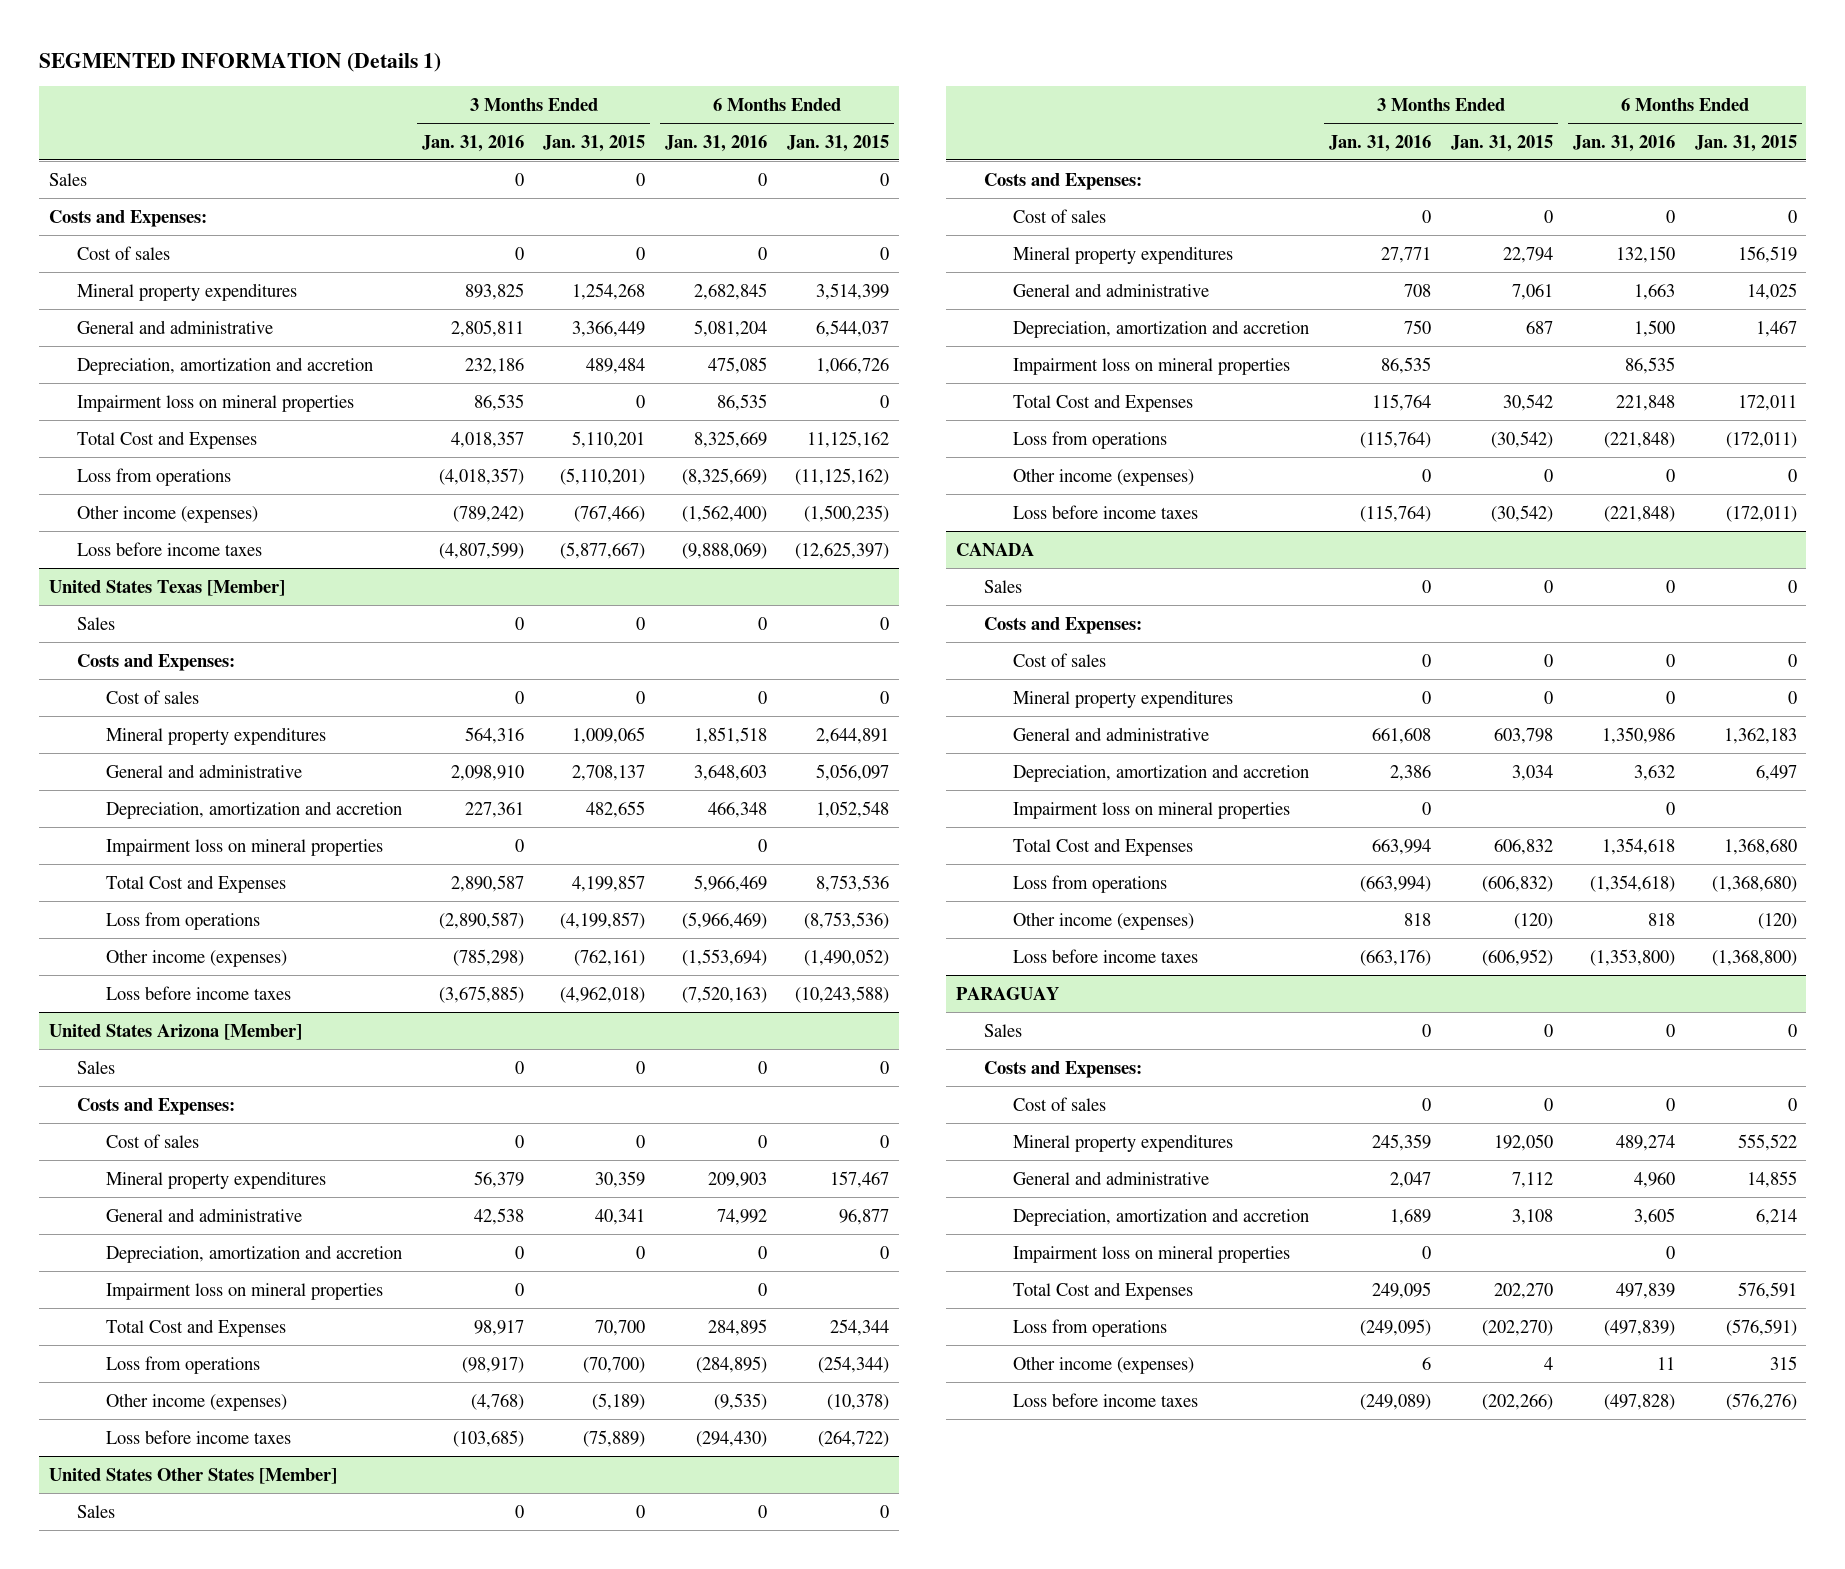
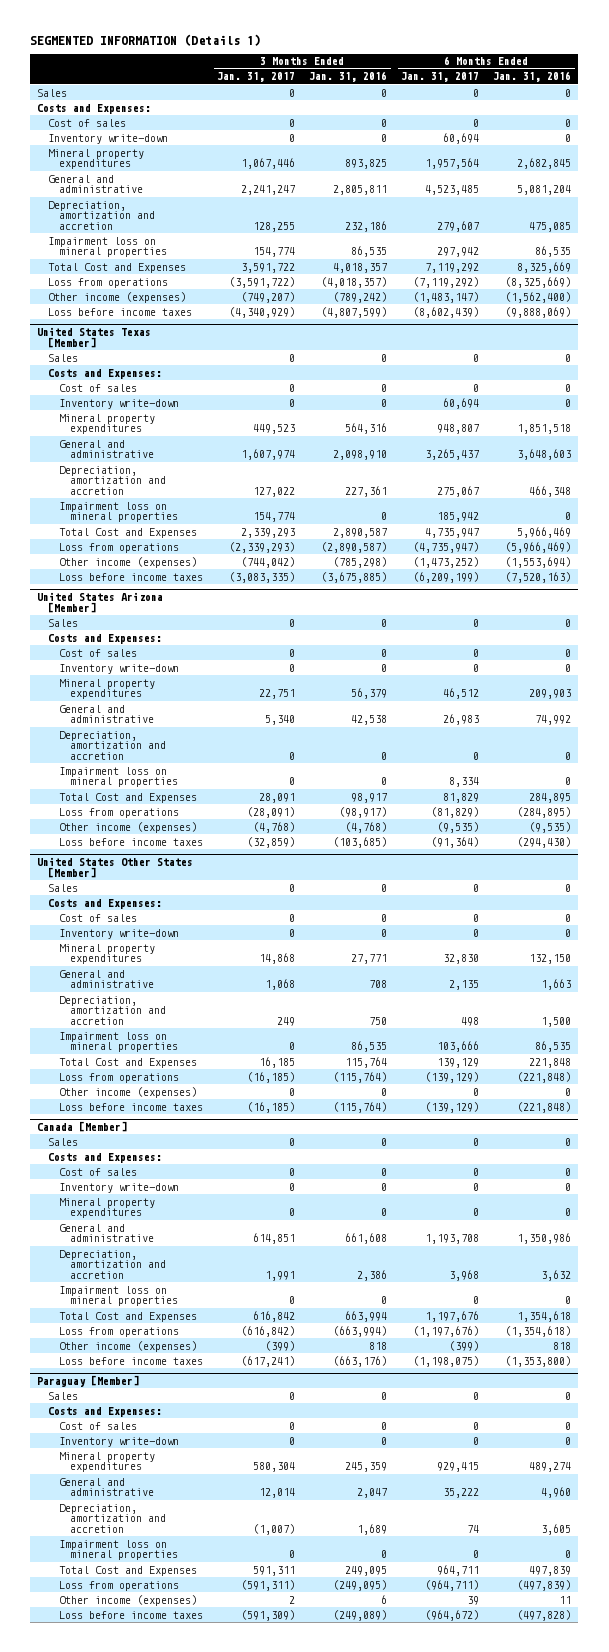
- | 3 Months Ended Jan. 31, 2016 | 3 Months Ended Jan. 31, 2015 | 6 Months Ended Jan. 31, 2016 | 6 Months Ended Jan. 31, 2015
+ | 3 Months Ended Jan. 31, 2017 | 3 Months Ended Jan. 31, 2016 | 6 Months Ended Jan. 31, 2017 | 6 Months Ended Jan. 31, 2016
+ Inventory write-down | 0 | 0 | 60,694 | 0
@ United States Texas [Member]
+ Inventory write-down | 0 | 0 | 60,694 | 0
@ United States Arizona [Member]
+ Inventory write-down | 0 | 0 | 0 | 0
@ United States Other States [Member]
+ Inventory write-down | 0 | 0 | 0 | 0
- CANADA
+ Canada [Member]
+ Inventory write-down | 0 | 0 | 0 | 0
- PARAGUAY
+ Paraguay [Member]
+ Inventory write-down | 0 | 0 | 0 | 0

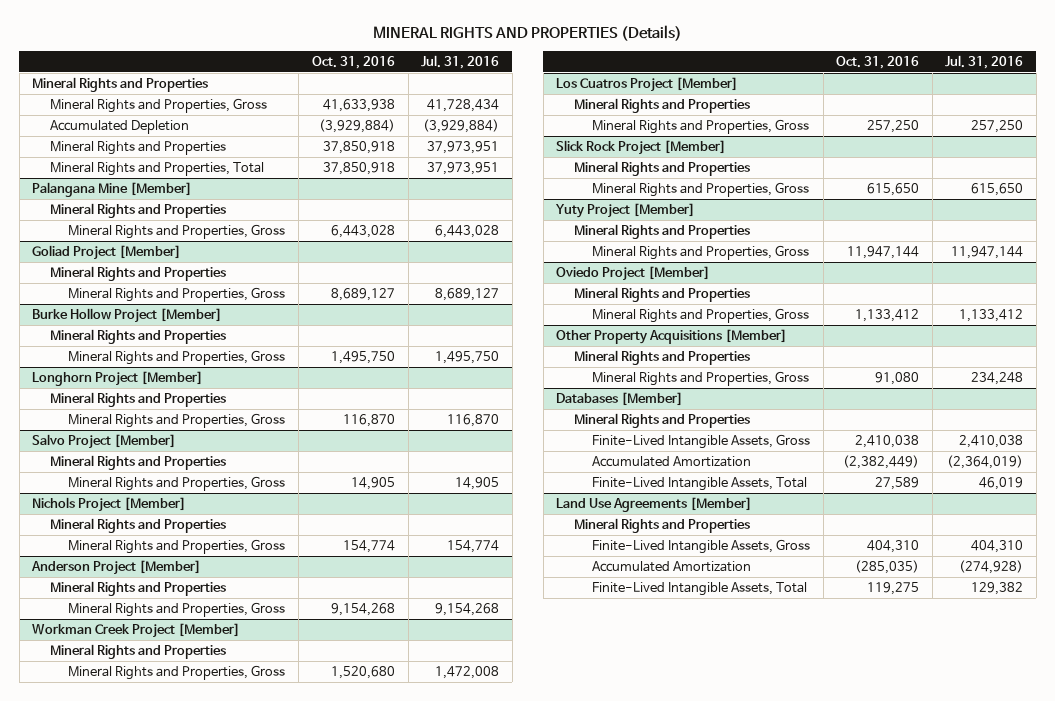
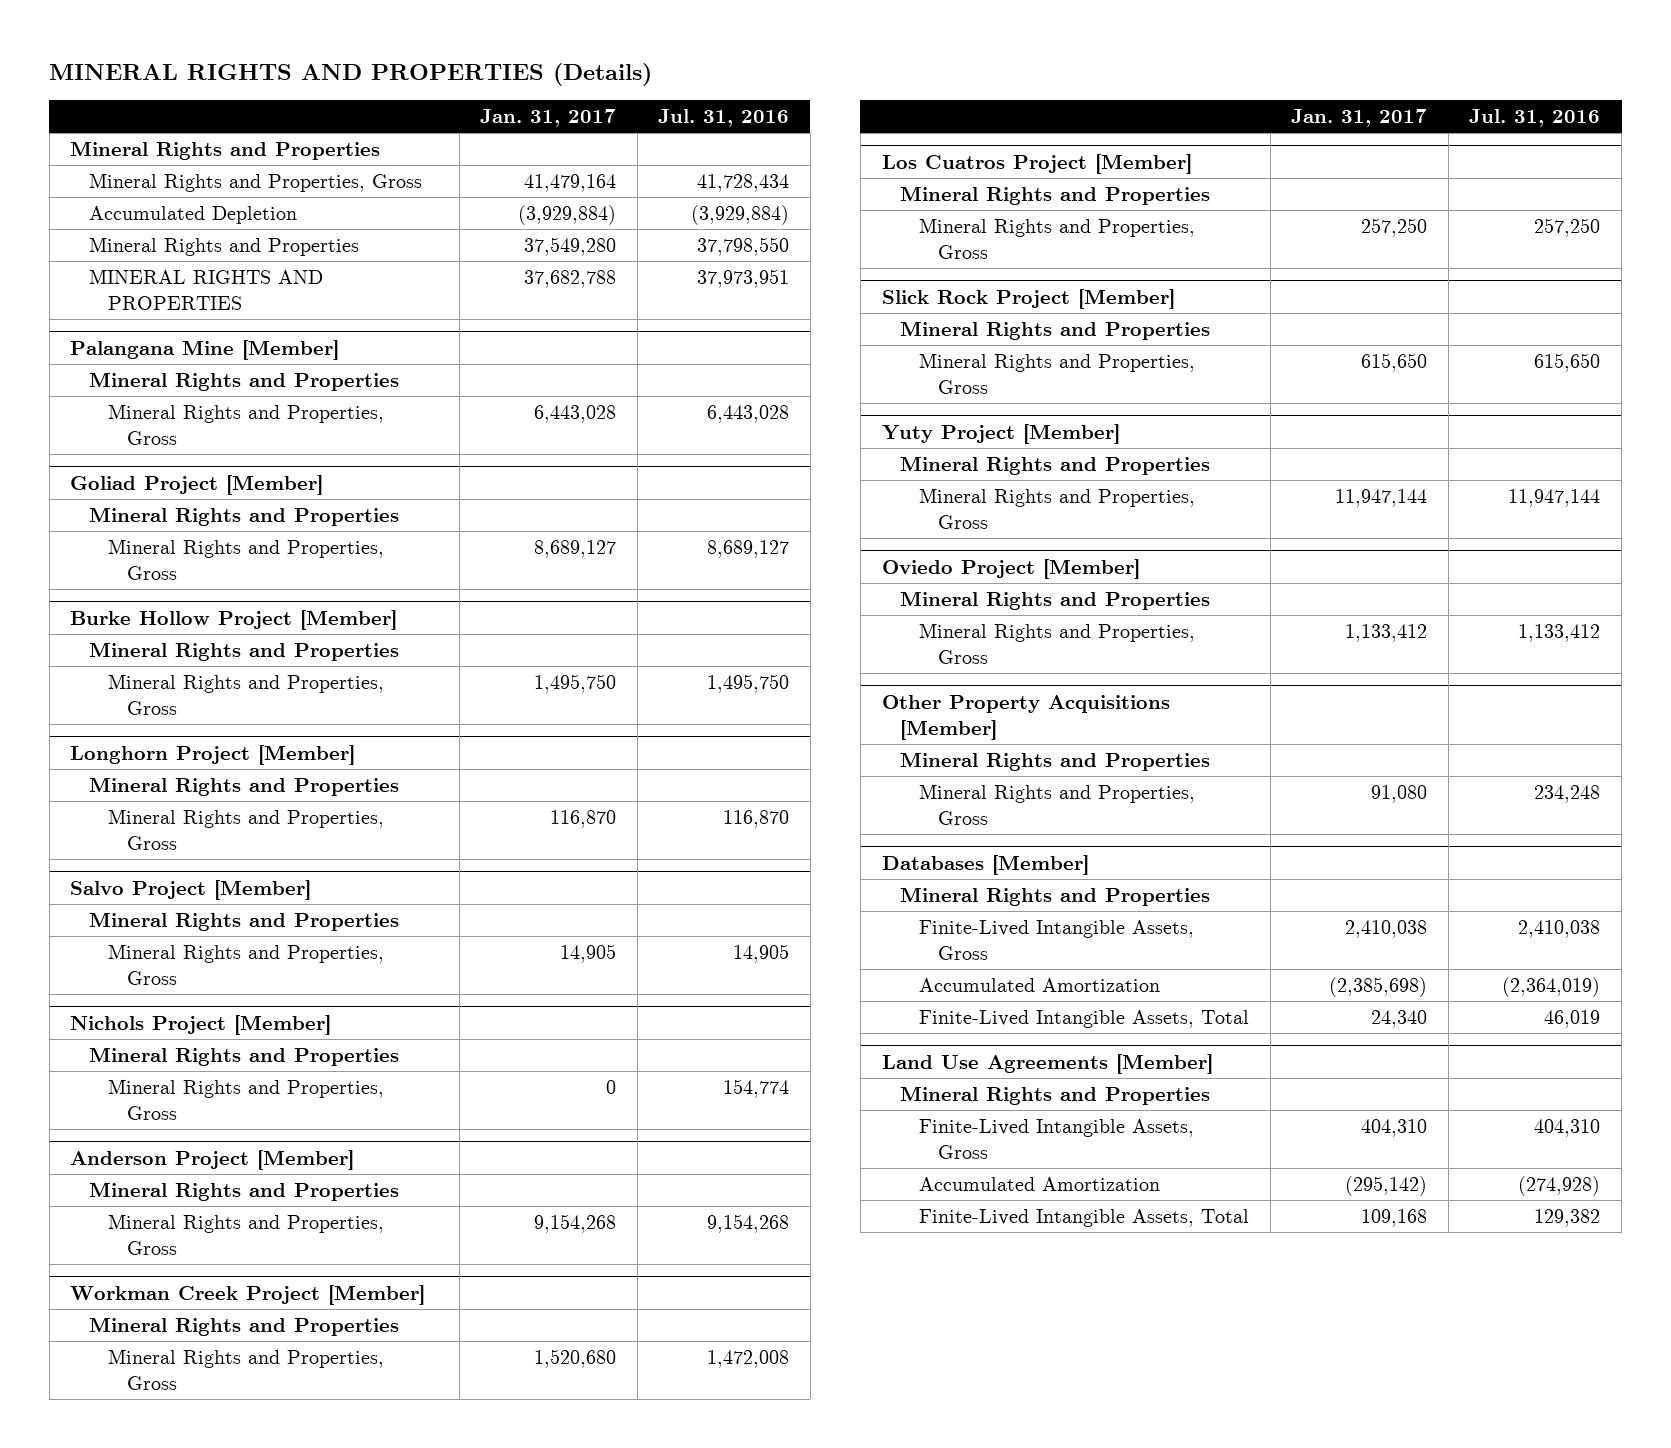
- | Oct. 31, 2016 | Jul. 31, 2016
+ | Jan. 31, 2017 | Jul. 31, 2016
- Mineral Rights and Properties | 37,850,918 | 37,973,951
- Mineral Rights and Properties, Total | 37,850,918 | 37,973,951
+ Mineral Rights and Properties | 37,549,280 | 37,798,550
+ MINERAL RIGHTS AND PROPERTIES | 37,682,788 | 37,973,951

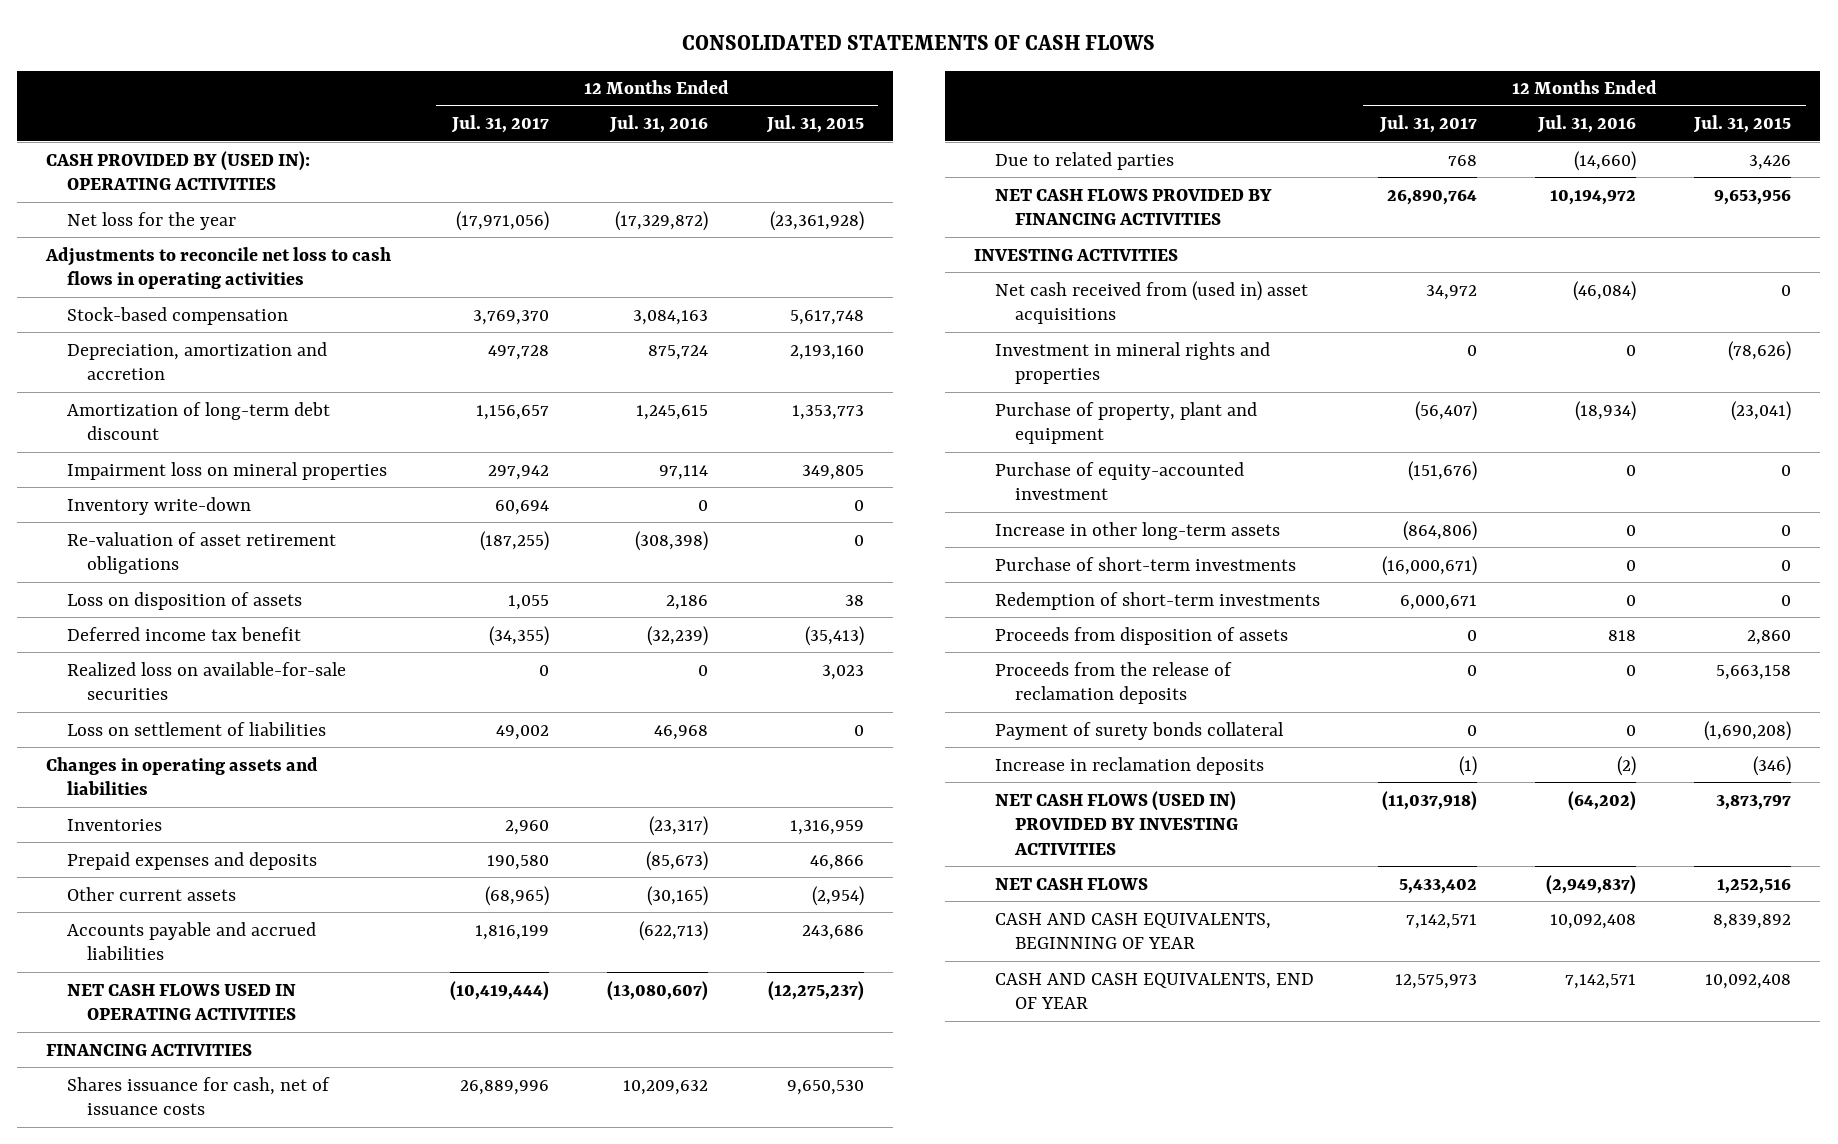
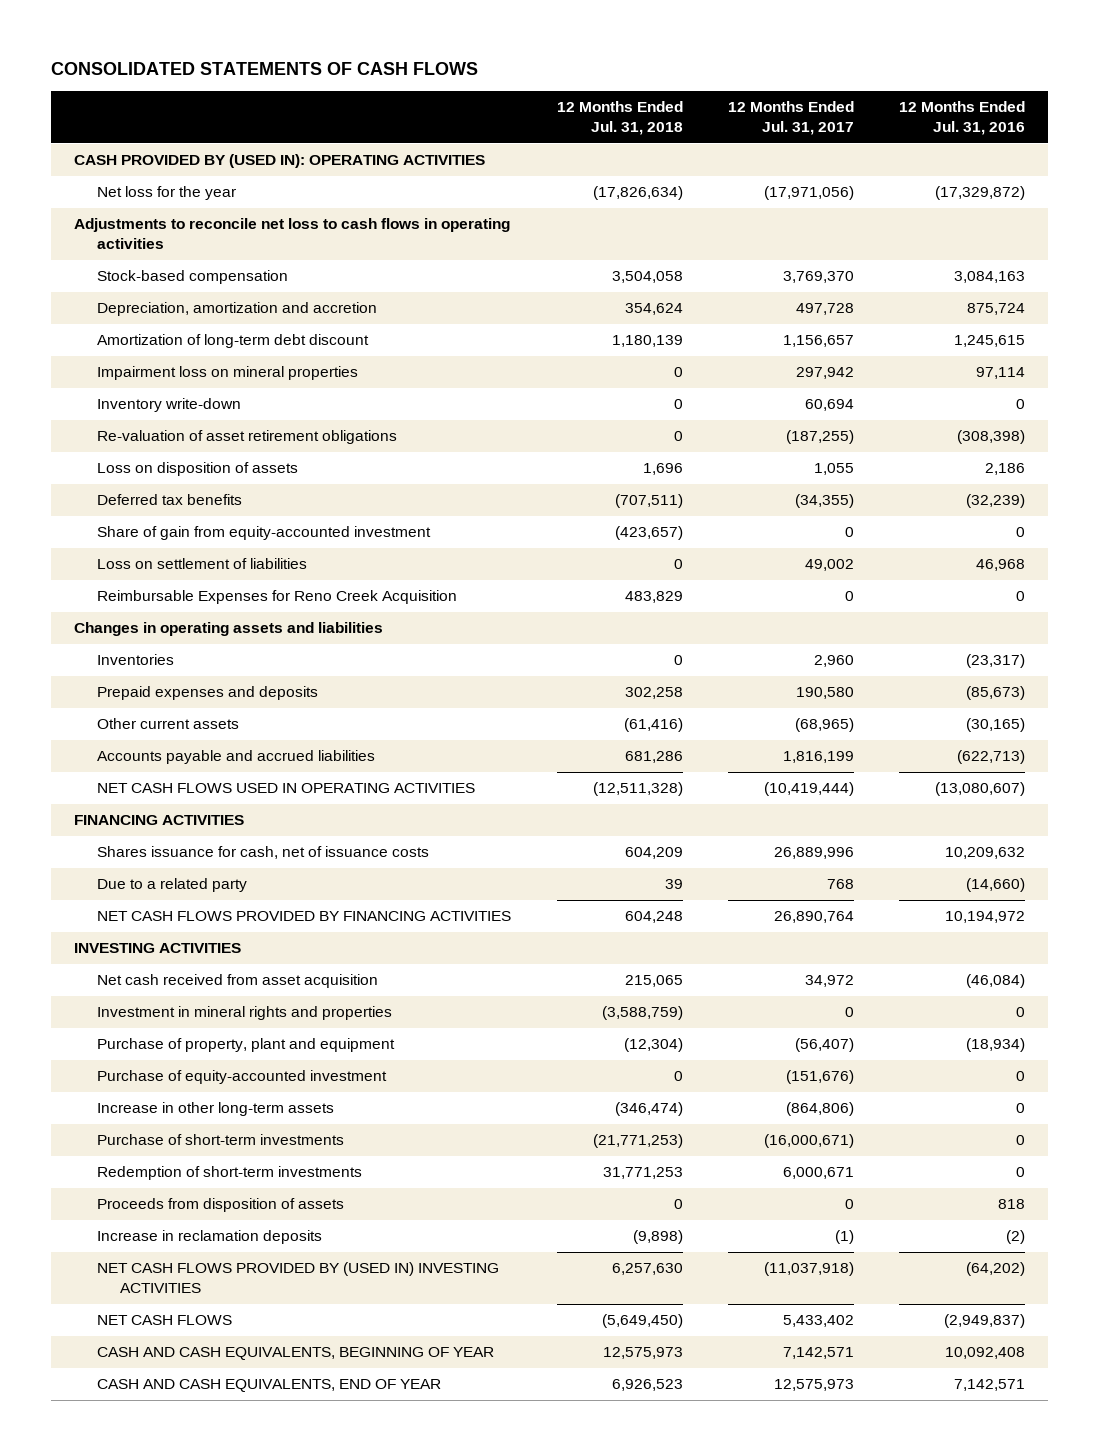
- | 12 Months Ended Jul. 31, 2017 | 12 Months Ended Jul. 31, 2016 | 12 Months Ended Jul. 31, 2015
+ | 12 Months Ended Jul. 31, 2018 | 12 Months Ended Jul. 31, 2017 | 12 Months Ended Jul. 31, 2016
- Deferred income tax benefit | (34,355) | (32,239) | (35,413)
- Realized loss on available-for-sale securities | 0 | 0 | 3,023
+ Deferred tax benefits | (707,511) | (34,355) | (32,239)
+ Share of gain from equity-accounted investment | (423,657) | 0 | 0
+ Reimbursable Expenses for Reno Creek Acquisition | 483,829 | 0 | 0
- Due to related parties | 768 | (14,660) | 3,426
+ Due to a related party | 39 | 768 | (14,660)
- Net cash received from (used in) asset acquisitions | 34,972 | (46,084) | 0
+ Net cash received from asset acquisition | 215,065 | 34,972 | (46,084)
- Proceeds from the release of reclamation deposits | 0 | 0 | 5,663,158
- Payment of surety bonds collateral | 0 | 0 | (1,690,208)
- NET CASH FLOWS (USED IN) PROVIDED BY INVESTING ACTIVITIES | (11,037,918) | (64,202) | 3,873,797
+ NET CASH FLOWS PROVIDED BY (USED IN) INVESTING ACTIVITIES | 6,257,630 | (11,037,918) | (64,202)

